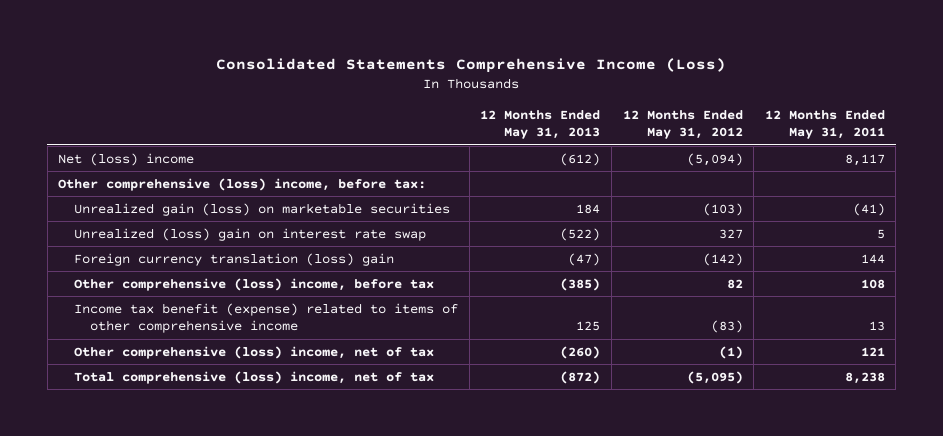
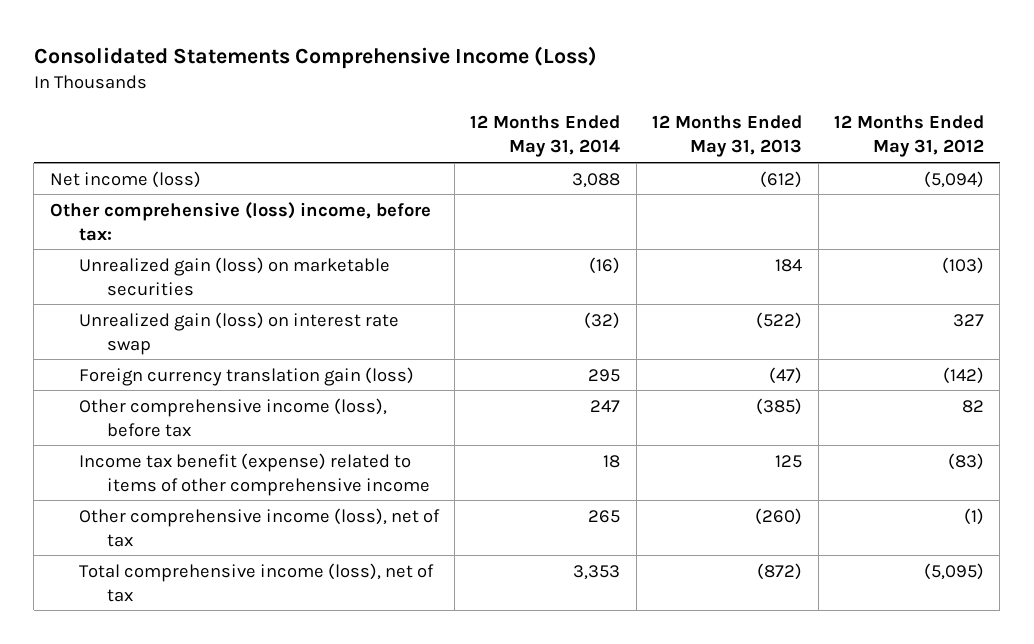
- | 12 Months Ended May 31, 2013 | 12 Months Ended May 31, 2012 | 12 Months Ended May 31, 2011
+ | 12 Months Ended May 31, 2014 | 12 Months Ended May 31, 2013 | 12 Months Ended May 31, 2012
- Net (loss) income | (612) | (5,094) | 8,117
+ Net income (loss) | 3,088 | (612) | (5,094)
- Unrealized (loss) gain on interest rate swap | (522) | 327 | 5
- Foreign currency translation (loss) gain | (47) | (142) | 144
- Other comprehensive (loss) income, before tax | (385) | 82 | 108
+ Unrealized gain (loss) on interest rate swap | (32) | (522) | 327
+ Foreign currency translation gain (loss) | 295 | (47) | (142)
+ Other comprehensive income (loss), before tax | 247 | (385) | 82
- Other comprehensive (loss) income, net of tax | (260) | (1) | 121
- Total comprehensive (loss) income, net of tax | (872) | (5,095) | 8,238
+ Other comprehensive income (loss), net of tax | 265 | (260) | (1)
+ Total comprehensive income (loss), net of tax | 3,353 | (872) | (5,095)

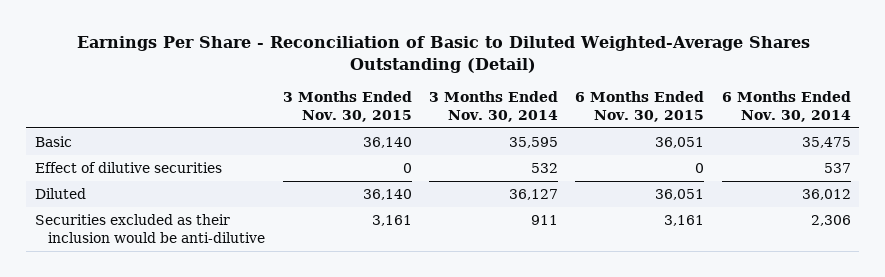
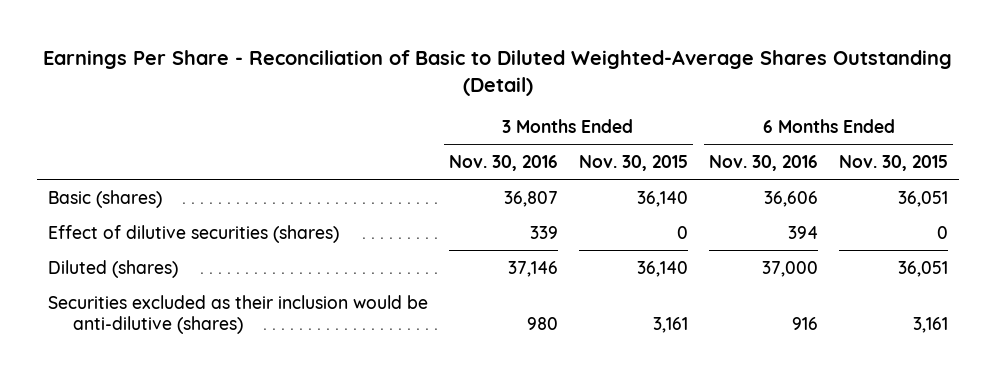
- | 3 Months Ended Nov. 30, 2015 | 3 Months Ended Nov. 30, 2014 | 6 Months Ended Nov. 30, 2015 | 6 Months Ended Nov. 30, 2014
+ | 3 Months Ended Nov. 30, 2016 | 3 Months Ended Nov. 30, 2015 | 6 Months Ended Nov. 30, 2016 | 6 Months Ended Nov. 30, 2015
- Basic | 36,140 | 35,595 | 36,051 | 35,475
- Effect of dilutive securities | 0 | 532 | 0 | 537
- Diluted | 36,140 | 36,127 | 36,051 | 36,012
- Securities excluded as their inclusion would be anti-dilutive | 3,161 | 911 | 3,161 | 2,306
+ Basic (shares) | 36,807 | 36,140 | 36,606 | 36,051
+ Effect of dilutive securities (shares) | 339 | 0 | 394 | 0
+ Diluted (shares) | 37,146 | 36,140 | 37,000 | 36,051
+ Securities excluded as their inclusion would be anti-dilutive (shares) | 980 | 3,161 | 916 | 3,161

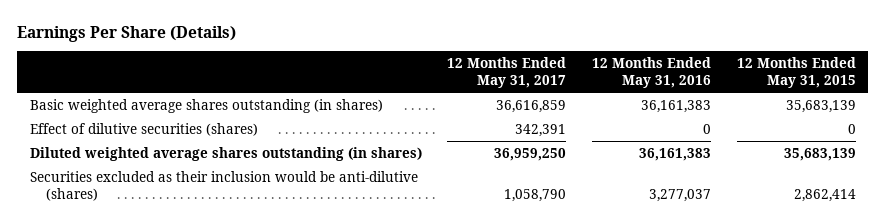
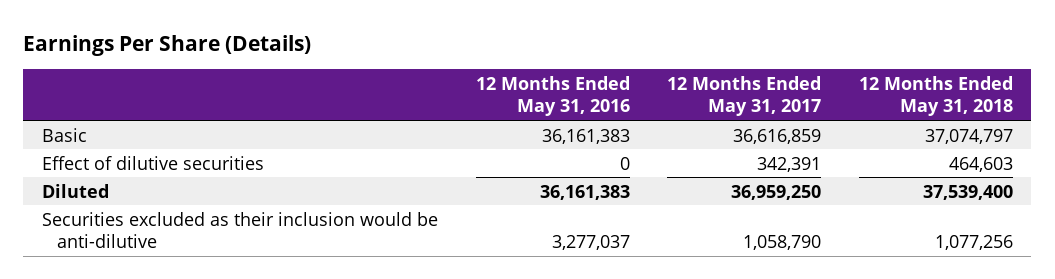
- | 12 Months Ended May 31, 2017 | 12 Months Ended May 31, 2016 | 12 Months Ended May 31, 2015
+ | 12 Months Ended May 31, 2016 | 12 Months Ended May 31, 2017 | 12 Months Ended May 31, 2018
- Basic weighted average shares outstanding (in shares) | 36,616,859 | 36,161,383 | 35,683,139
- Effect of dilutive securities (shares) | 342,391 | 0 | 0
- Diluted weighted average shares outstanding (in shares) | 36,959,250 | 36,161,383 | 35,683,139
- Securities excluded as their inclusion would be anti-dilutive (shares) | 1,058,790 | 3,277,037 | 2,862,414
+ Basic | 36,161,383 | 36,616,859 | 37,074,797
+ Effect of dilutive securities | 0 | 342,391 | 464,603
+ Diluted | 36,161,383 | 36,959,250 | 37,539,400
+ Securities excluded as their inclusion would be anti-dilutive | 3,277,037 | 1,058,790 | 1,077,256

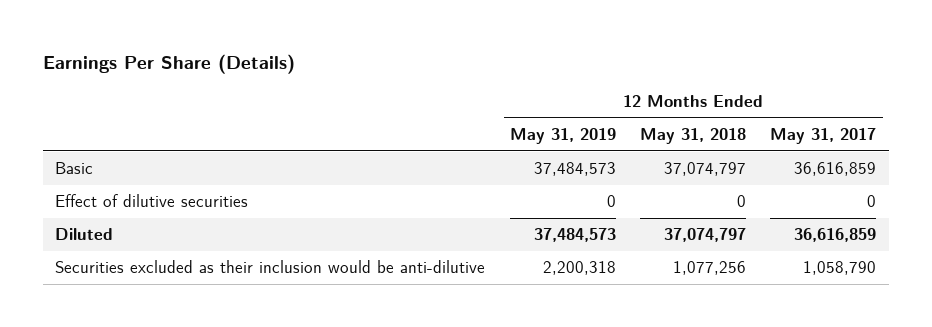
- | 12 Months Ended May 31, 2016 | 12 Months Ended May 31, 2017 | 12 Months Ended May 31, 2018
+ | 12 Months Ended May 31, 2019 | 12 Months Ended May 31, 2018 | 12 Months Ended May 31, 2017
- Effect of dilutive securities | 0 | 342,391 | 464,603
- Diluted | 36,161,383 | 36,959,250 | 37,539,400
+ Effect of dilutive securities | 0 | 0 | 0
+ Diluted | 37,484,573 | 37,074,797 | 36,616,859

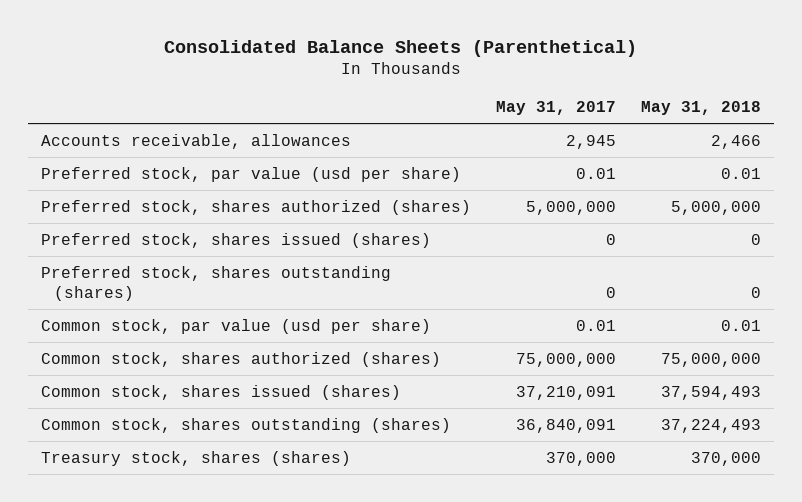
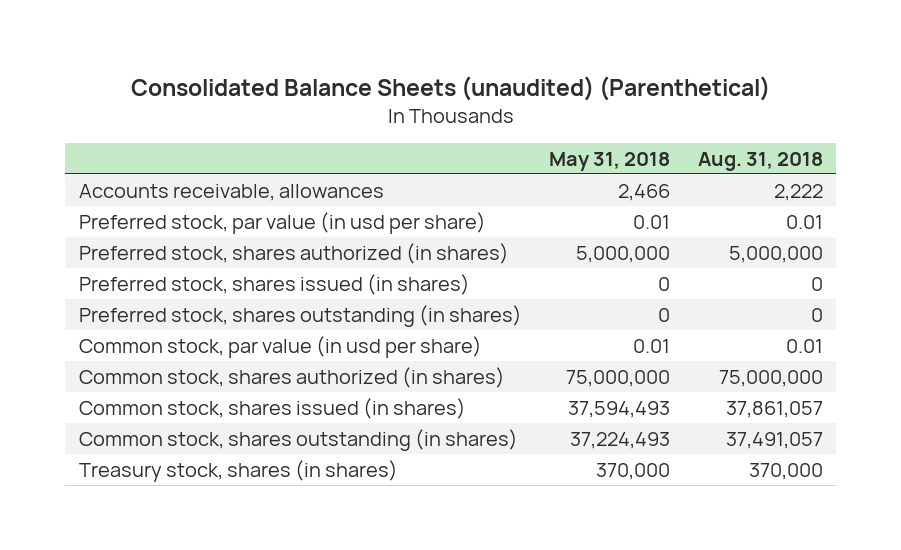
- Consolidated Balance Sheets (Parenthetical)
+ Consolidated Balance Sheets (unaudited) (Parenthetical)
- | May 31, 2017 | May 31, 2018
+ | May 31, 2018 | Aug. 31, 2018
- Preferred stock, par value (usd per share) | 0.01 | 0.01
- Preferred stock, shares authorized (shares) | 5,000,000 | 5,000,000
- Preferred stock, shares issued (shares) | 0 | 0
- Preferred stock, shares outstanding (shares) | 0 | 0
- Common stock, par value (usd per share) | 0.01 | 0.01
- Common stock, shares authorized (shares) | 75,000,000 | 75,000,000
- Common stock, shares issued (shares) | 37,210,091 | 37,594,493
- Common stock, shares outstanding (shares) | 36,840,091 | 37,224,493
- Treasury stock, shares (shares) | 370,000 | 370,000
+ Preferred stock, par value (in usd per share) | 0.01 | 0.01
+ Preferred stock, shares authorized (in shares) | 5,000,000 | 5,000,000
+ Preferred stock, shares issued (in shares) | 0 | 0
+ Preferred stock, shares outstanding (in shares) | 0 | 0
+ Common stock, par value (in usd per share) | 0.01 | 0.01
+ Common stock, shares authorized (in shares) | 75,000,000 | 75,000,000
+ Common stock, shares issued (in shares) | 37,594,493 | 37,861,057
+ Common stock, shares outstanding (in shares) | 37,224,493 | 37,491,057
+ Treasury stock, shares (in shares) | 370,000 | 370,000

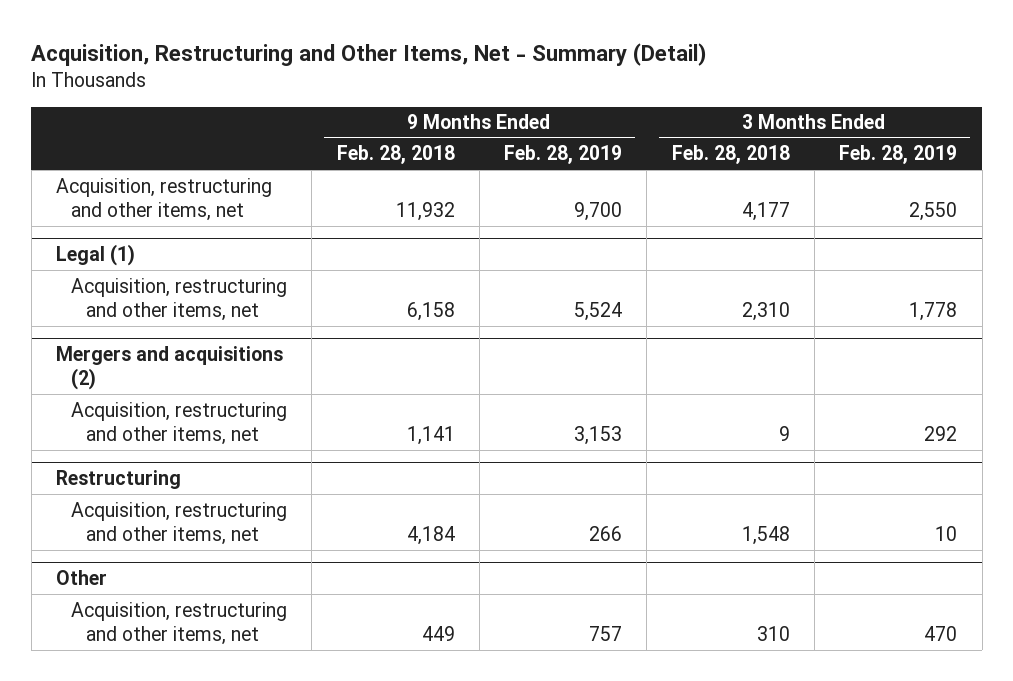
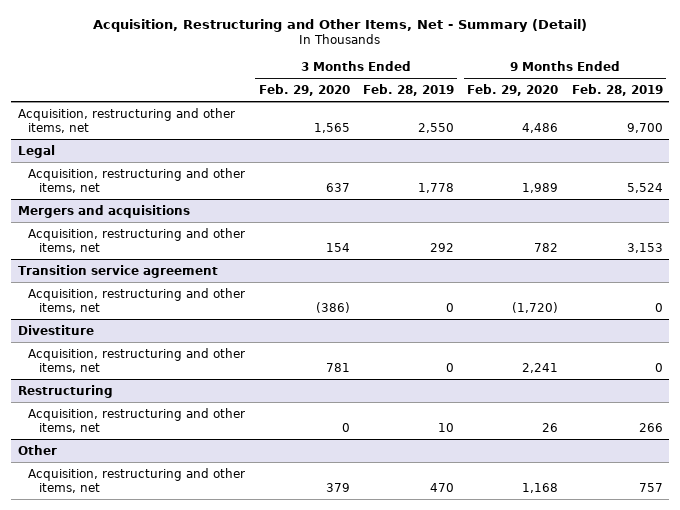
- | 9 Months Ended Feb. 28, 2018 | 9 Months Ended Feb. 28, 2019 | 3 Months Ended Feb. 28, 2018 | 3 Months Ended Feb. 28, 2019
+ | 3 Months Ended Feb. 29, 2020 | 3 Months Ended Feb. 28, 2019 | 9 Months Ended Feb. 29, 2020 | 9 Months Ended Feb. 28, 2019
- Legal (1)
+ Legal
- Mergers and acquisitions (2)
+ Mergers and acquisitions
+ Transition service agreement
+ Acquisition, restructuring and other items, net | (386) | 0 | (1,720) | 0
+ Divestiture
+ Acquisition, restructuring and other items, net | 781 | 0 | 2,241 | 0

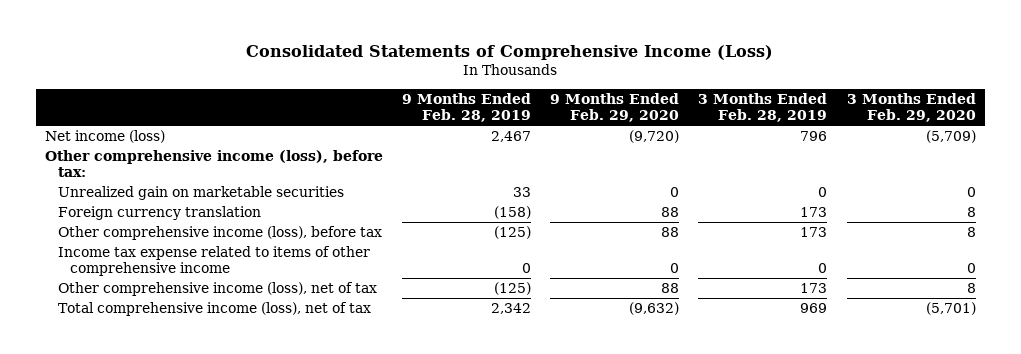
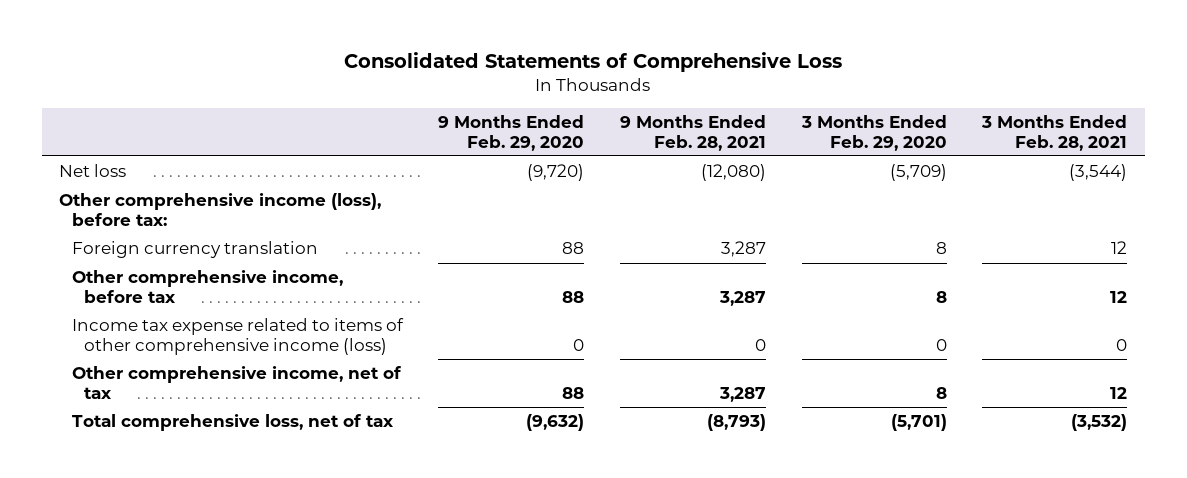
- Consolidated Statements of Comprehensive Income (Loss)
+ Consolidated Statements of Comprehensive Loss
- | 9 Months Ended Feb. 28, 2019 | 9 Months Ended Feb. 29, 2020 | 3 Months Ended Feb. 28, 2019 | 3 Months Ended Feb. 29, 2020
+ | 9 Months Ended Feb. 29, 2020 | 9 Months Ended Feb. 28, 2021 | 3 Months Ended Feb. 29, 2020 | 3 Months Ended Feb. 28, 2021
- Net income (loss) | 2,467 | (9,720) | 796 | (5,709)
+ Net loss | (9,720) | (12,080) | (5,709) | (3,544)
- Unrealized gain on marketable securities | 33 | 0 | 0 | 0
- Other comprehensive income (loss), before tax | (125) | 88 | 173 | 8
- Income tax expense related to items of other comprehensive income | 0 | 0 | 0 | 0
- Other comprehensive income (loss), net of tax | (125) | 88 | 173 | 8
- Total comprehensive income (loss), net of tax | 2,342 | (9,632) | 969 | (5,701)
+ Other comprehensive income, before tax | 88 | 3,287 | 8 | 12
+ Income tax expense related to items of other comprehensive income (loss) | 0 | 0 | 0 | 0
+ Other comprehensive income, net of tax | 88 | 3,287 | 8 | 12
+ Total comprehensive loss, net of tax | (9,632) | (8,793) | (5,701) | (3,532)

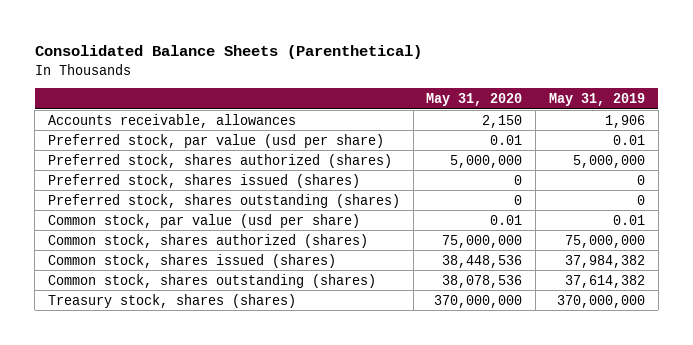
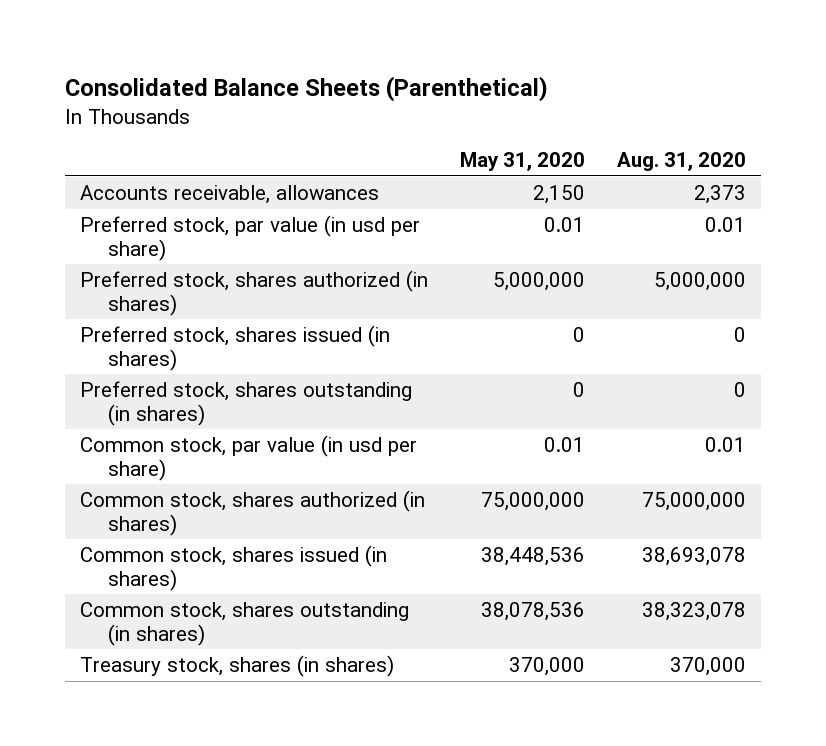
- | May 31, 2020 | May 31, 2019
+ | May 31, 2020 | Aug. 31, 2020
- Preferred stock, par value (usd per share) | 0.01 | 0.01
- Preferred stock, shares authorized (shares) | 5,000,000 | 5,000,000
- Preferred stock, shares issued (shares) | 0 | 0
- Preferred stock, shares outstanding (shares) | 0 | 0
- Common stock, par value (usd per share) | 0.01 | 0.01
- Common stock, shares authorized (shares) | 75,000,000 | 75,000,000
- Common stock, shares issued (shares) | 38,448,536 | 37,984,382
- Common stock, shares outstanding (shares) | 38,078,536 | 37,614,382
- Treasury stock, shares (shares) | 370,000,000 | 370,000,000
+ Preferred stock, par value (in usd per share) | 0.01 | 0.01
+ Preferred stock, shares authorized (in shares) | 5,000,000 | 5,000,000
+ Preferred stock, shares issued (in shares) | 0 | 0
+ Preferred stock, shares outstanding (in shares) | 0 | 0
+ Common stock, par value (in usd per share) | 0.01 | 0.01
+ Common stock, shares authorized (in shares) | 75,000,000 | 75,000,000
+ Common stock, shares issued (in shares) | 38,448,536 | 38,693,078
+ Common stock, shares outstanding (in shares) | 38,078,536 | 38,323,078
+ Treasury stock, shares (in shares) | 370,000 | 370,000

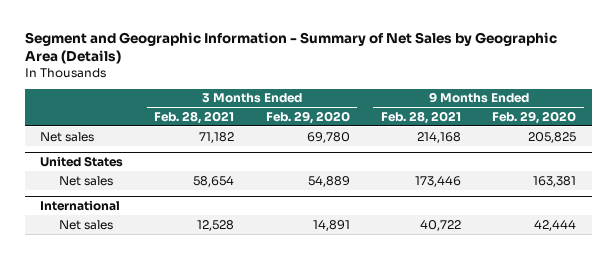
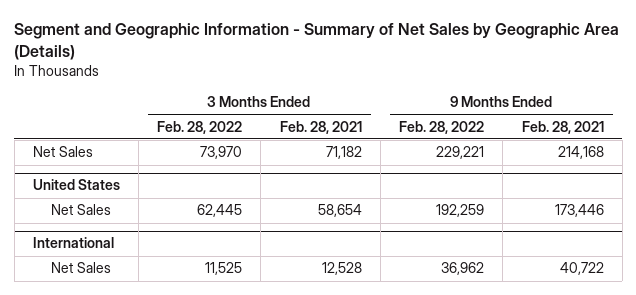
- | 3 Months Ended Feb. 28, 2021 | 3 Months Ended Feb. 29, 2020 | 9 Months Ended Feb. 28, 2021 | 9 Months Ended Feb. 29, 2020
+ | 3 Months Ended Feb. 28, 2022 | 3 Months Ended Feb. 28, 2021 | 9 Months Ended Feb. 28, 2022 | 9 Months Ended Feb. 28, 2021
- Net sales | 71,182 | 69,780 | 214,168 | 205,825
+ Net Sales | 73,970 | 71,182 | 229,221 | 214,168
@ United States
- Net sales | 58,654 | 54,889 | 173,446 | 163,381
+ Net Sales | 62,445 | 58,654 | 192,259 | 173,446
@ International
- Net sales | 12,528 | 14,891 | 40,722 | 42,444
+ Net Sales | 11,525 | 12,528 | 36,962 | 40,722

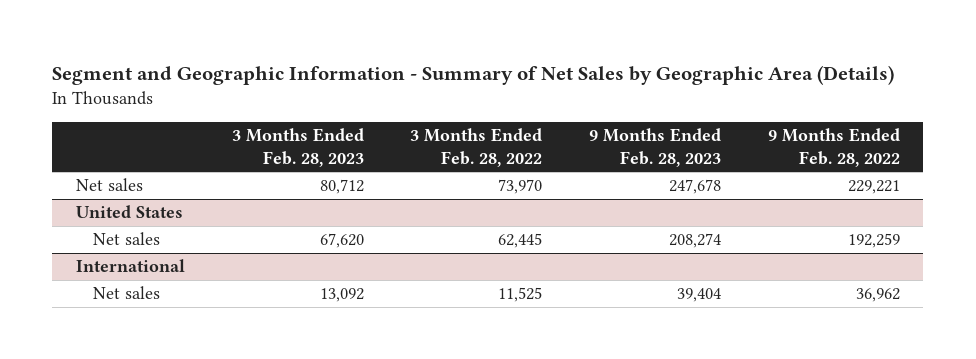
- | 3 Months Ended Feb. 28, 2022 | 3 Months Ended Feb. 28, 2021 | 9 Months Ended Feb. 28, 2022 | 9 Months Ended Feb. 28, 2021
+ | 3 Months Ended Feb. 28, 2023 | 3 Months Ended Feb. 28, 2022 | 9 Months Ended Feb. 28, 2023 | 9 Months Ended Feb. 28, 2022
- Net Sales | 73,970 | 71,182 | 229,221 | 214,168
+ Net sales | 80,712 | 73,970 | 247,678 | 229,221
@ United States
- Net Sales | 62,445 | 58,654 | 192,259 | 173,446
+ Net sales | 67,620 | 62,445 | 208,274 | 192,259
@ International
- Net Sales | 11,525 | 12,528 | 36,962 | 40,722
+ Net sales | 13,092 | 11,525 | 39,404 | 36,962

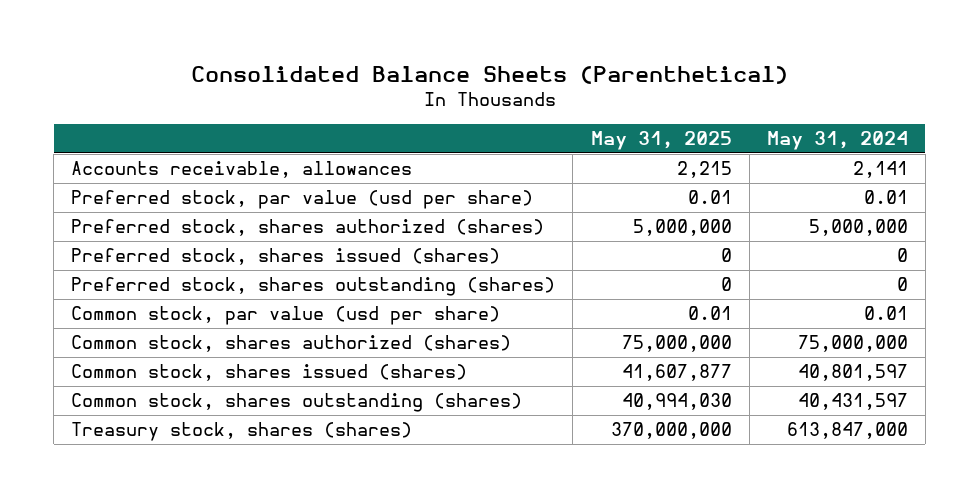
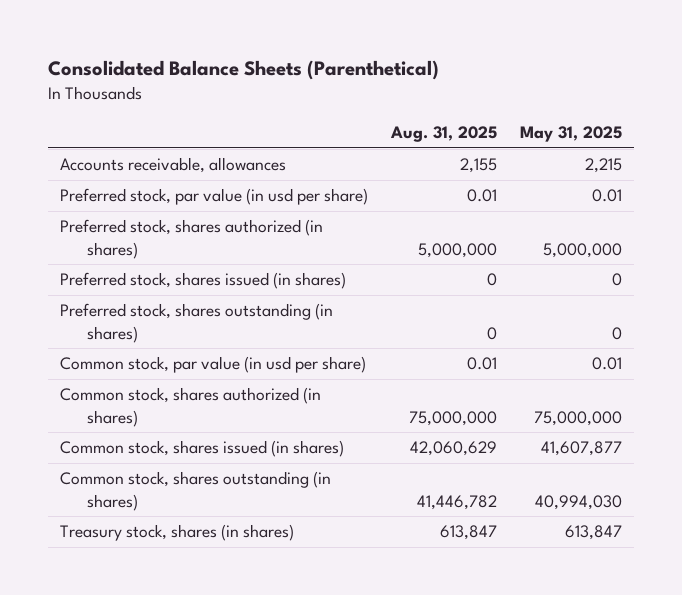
- | May 31, 2025 | May 31, 2024
+ | Aug. 31, 2025 | May 31, 2025
- Preferred stock, par value (usd per share) | 0.01 | 0.01
- Preferred stock, shares authorized (shares) | 5,000,000 | 5,000,000
- Preferred stock, shares issued (shares) | 0 | 0
- Preferred stock, shares outstanding (shares) | 0 | 0
- Common stock, par value (usd per share) | 0.01 | 0.01
- Common stock, shares authorized (shares) | 75,000,000 | 75,000,000
- Common stock, shares issued (shares) | 41,607,877 | 40,801,597
- Common stock, shares outstanding (shares) | 40,994,030 | 40,431,597
- Treasury stock, shares (shares) | 370,000,000 | 613,847,000
+ Preferred stock, par value (in usd per share) | 0.01 | 0.01
+ Preferred stock, shares authorized (in shares) | 5,000,000 | 5,000,000
+ Preferred stock, shares issued (in shares) | 0 | 0
+ Preferred stock, shares outstanding (in shares) | 0 | 0
+ Common stock, par value (in usd per share) | 0.01 | 0.01
+ Common stock, shares authorized (in shares) | 75,000,000 | 75,000,000
+ Common stock, shares issued (in shares) | 42,060,629 | 41,607,877
+ Common stock, shares outstanding (in shares) | 41,446,782 | 40,994,030
+ Treasury stock, shares (in shares) | 613,847 | 613,847

